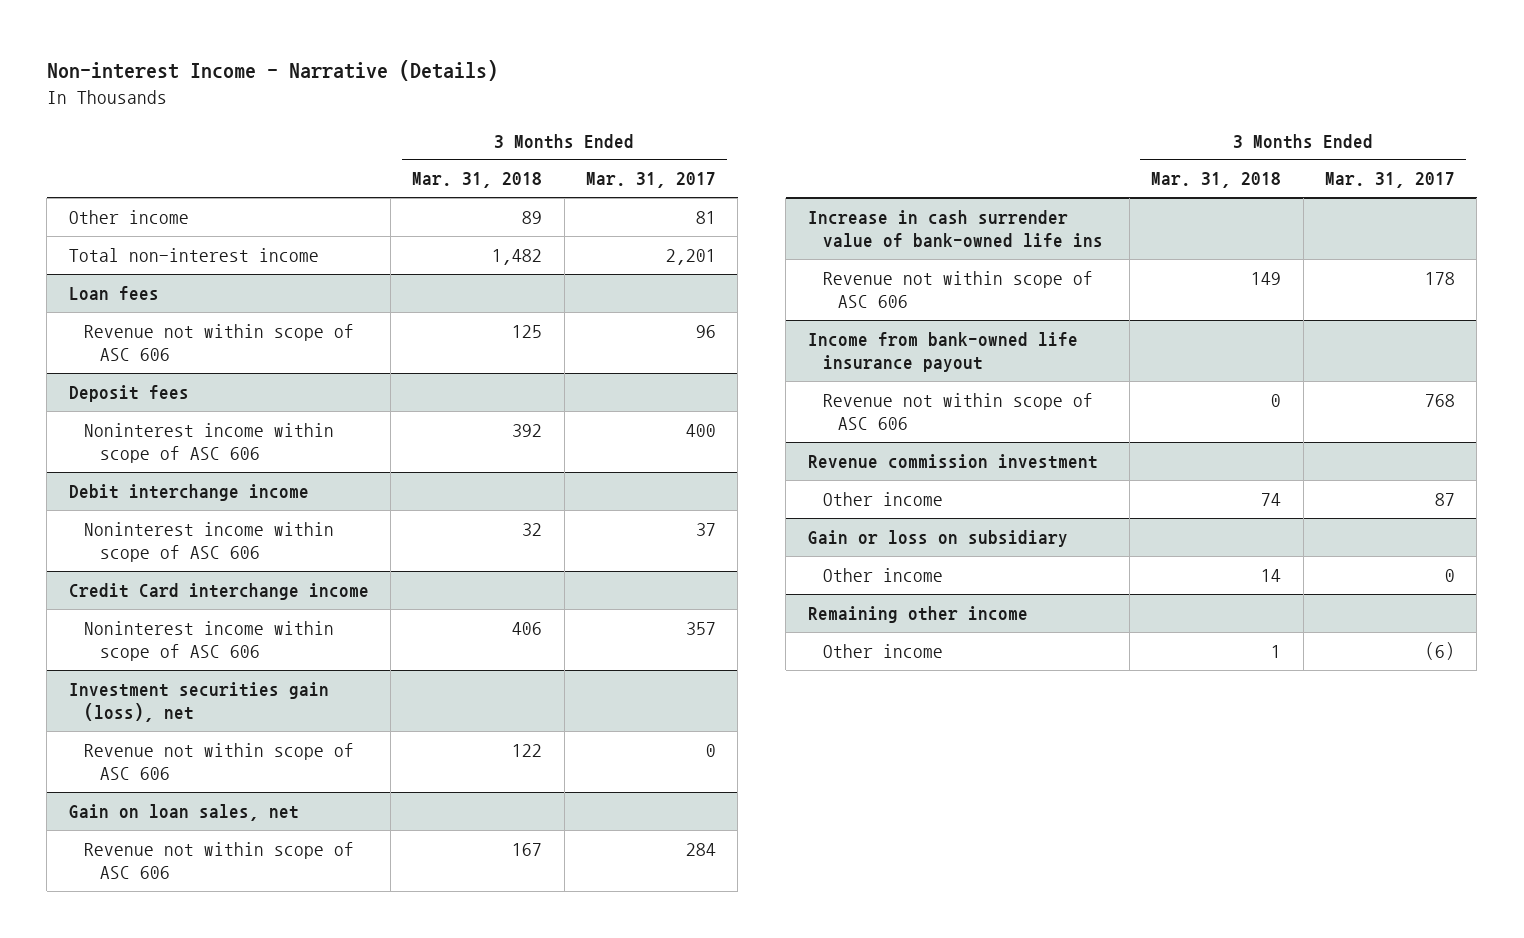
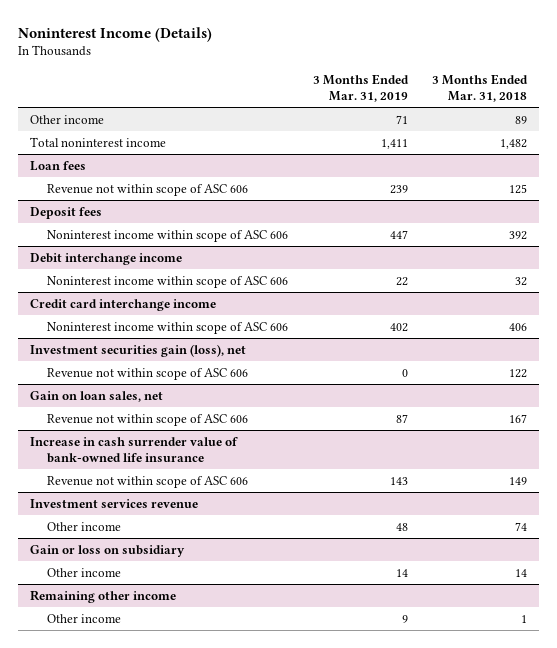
- Non-interest Income - Narrative (Details)
+ Noninterest Income (Details)
- | 3 Months Ended Mar. 31, 2018 | 3 Months Ended Mar. 31, 2017
+ | 3 Months Ended Mar. 31, 2019 | 3 Months Ended Mar. 31, 2018
- Total non-interest income | 1,482 | 2,201
+ Total noninterest income | 1,411 | 1,482
- Credit Card interchange income
+ Credit card interchange income
- Increase in cash surrender value of bank-owned life ins
+ Increase in cash surrender value of bank-owned life insurance
- Income from bank-owned life insurance payout
- Revenue not within scope of ASC 606 | 0 | 768
- Revenue commission investment
+ Investment services revenue

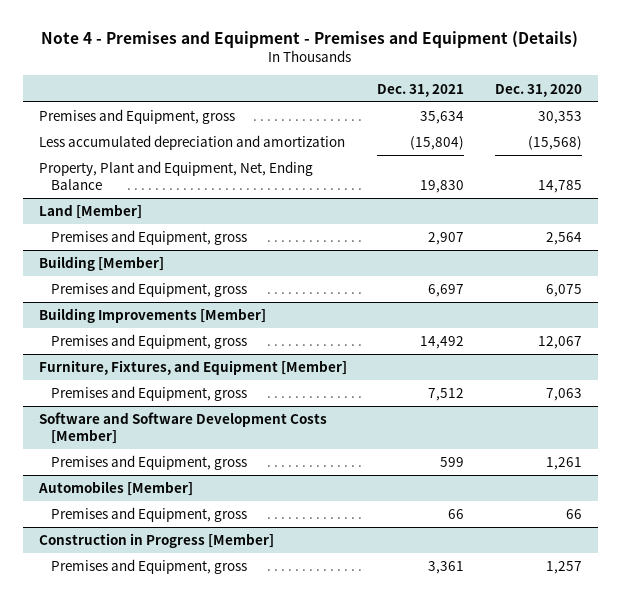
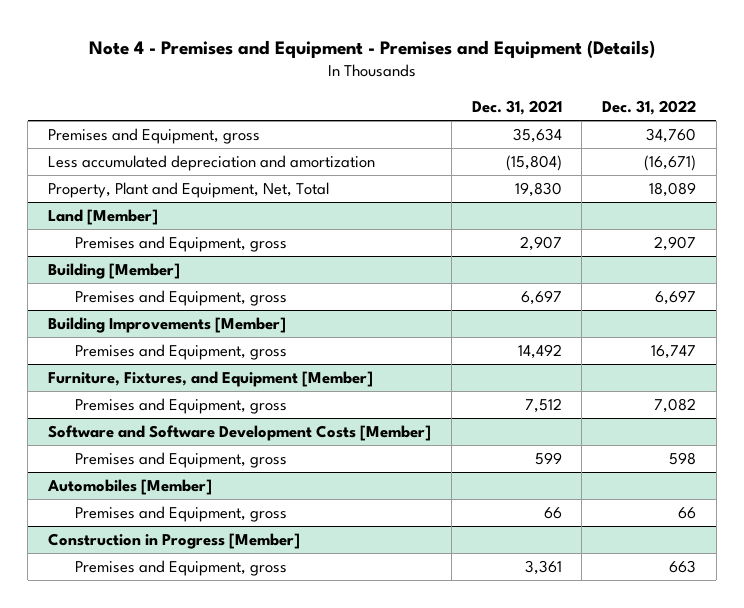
- | Dec. 31, 2021 | Dec. 31, 2020
+ | Dec. 31, 2021 | Dec. 31, 2022
- Property, Plant and Equipment, Net, Ending Balance | 19,830 | 14,785
+ Property, Plant and Equipment, Net, Total | 19,830 | 18,089

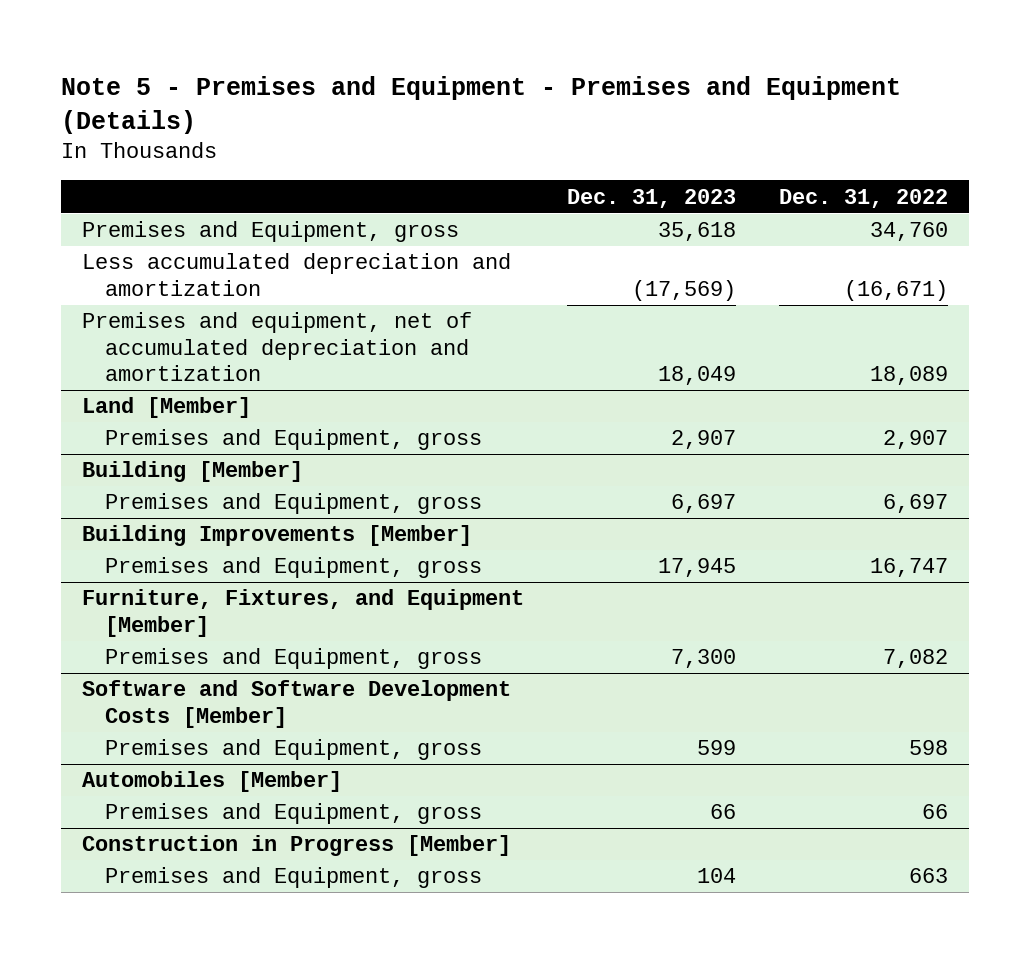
- Note 4 - Premises and Equipment - Premises and Equipment (Details)
+ Note 5 - Premises and Equipment - Premises and Equipment (Details)
- | Dec. 31, 2021 | Dec. 31, 2022
+ | Dec. 31, 2023 | Dec. 31, 2022
- Property, Plant and Equipment, Net, Total | 19,830 | 18,089
+ Premises and equipment, net of accumulated depreciation and amortization | 18,049 | 18,089

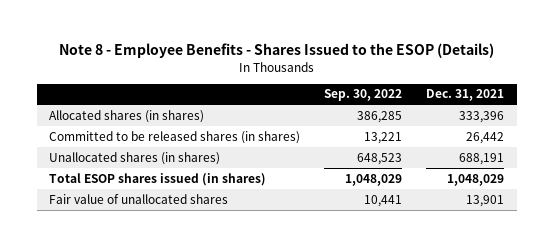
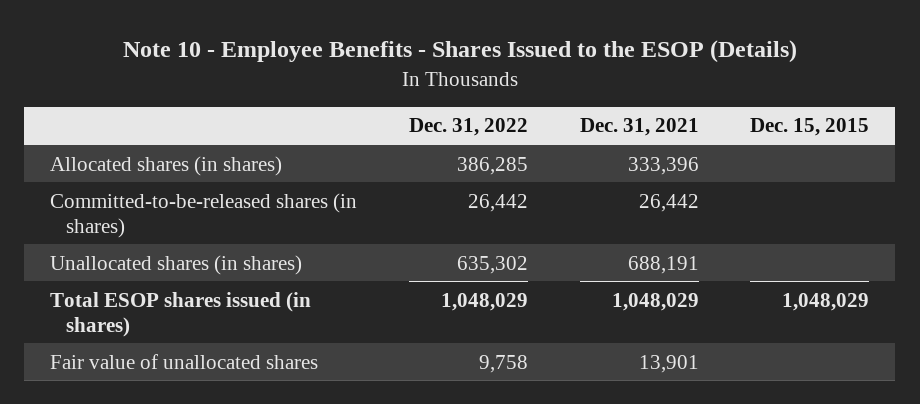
- Note 8 - Employee Benefits - Shares Issued to the ESOP (Details)
+ Note 10 - Employee Benefits - Shares Issued to the ESOP (Details)
- | Sep. 30, 2022 | Dec. 31, 2021
+ | Dec. 31, 2022 | Dec. 31, 2021 | Dec. 15, 2015
- Committed to be released shares (in shares) | 13,221 | 26,442
+ Committed-to-be-released shares (in shares) | 26,442 | 26,442 |

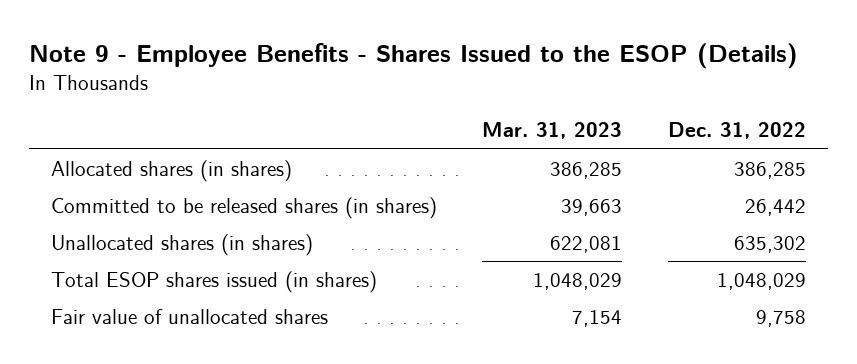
- Note 10 - Employee Benefits - Shares Issued to the ESOP (Details)
+ Note 9 - Employee Benefits - Shares Issued to the ESOP (Details)
- | Dec. 31, 2022 | Dec. 31, 2021 | Dec. 15, 2015
+ | Mar. 31, 2023 | Dec. 31, 2022
- Committed-to-be-released shares (in shares) | 26,442 | 26,442 |
+ Committed to be released shares (in shares) | 39,663 | 26,442

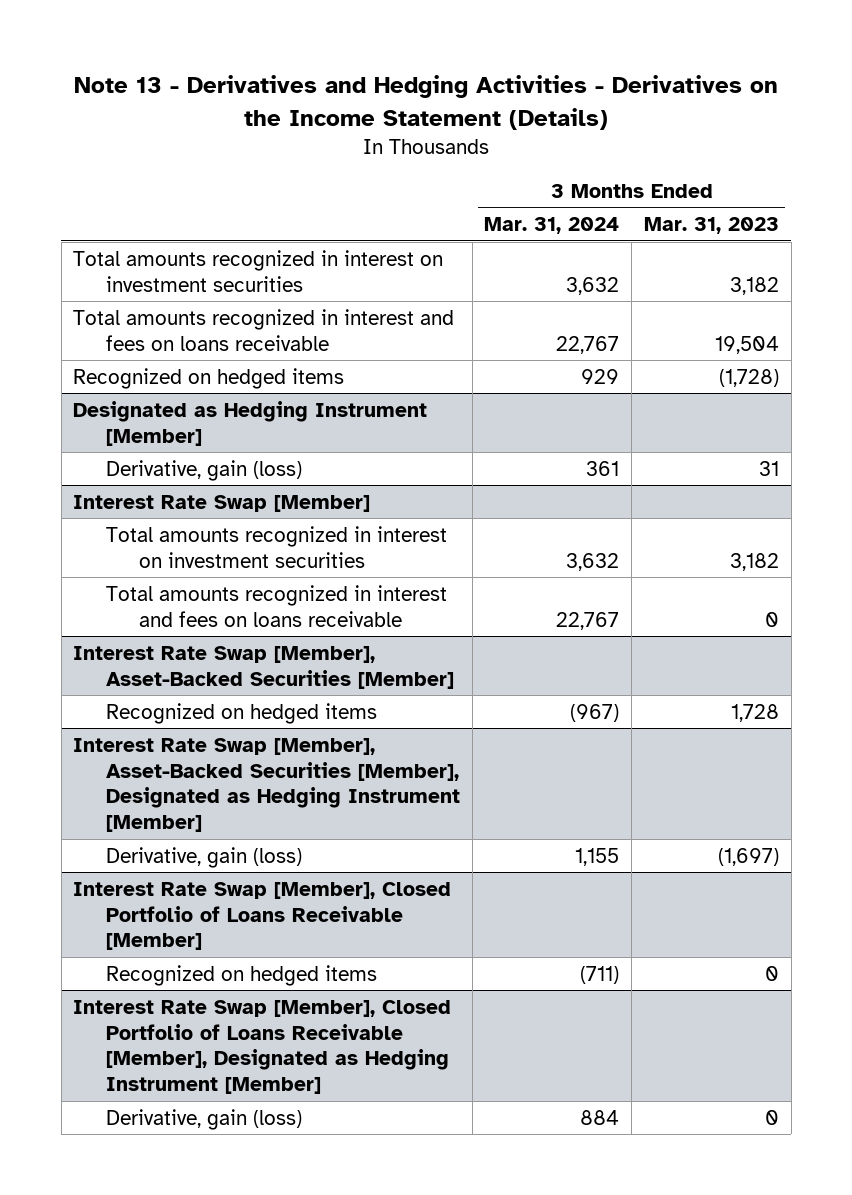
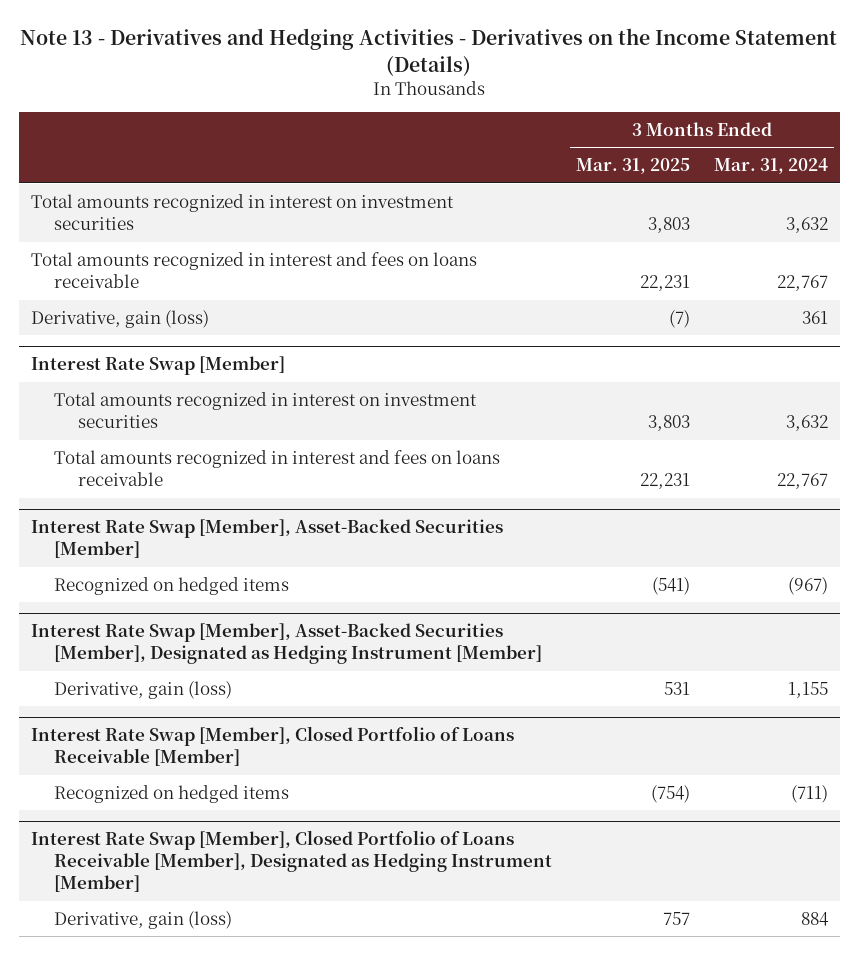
- | 3 Months Ended Mar. 31, 2024 | 3 Months Ended Mar. 31, 2023
+ | 3 Months Ended Mar. 31, 2025 | 3 Months Ended Mar. 31, 2024
- Recognized on hedged items | 929 | (1,728)
- Designated as Hedging Instrument [Member]

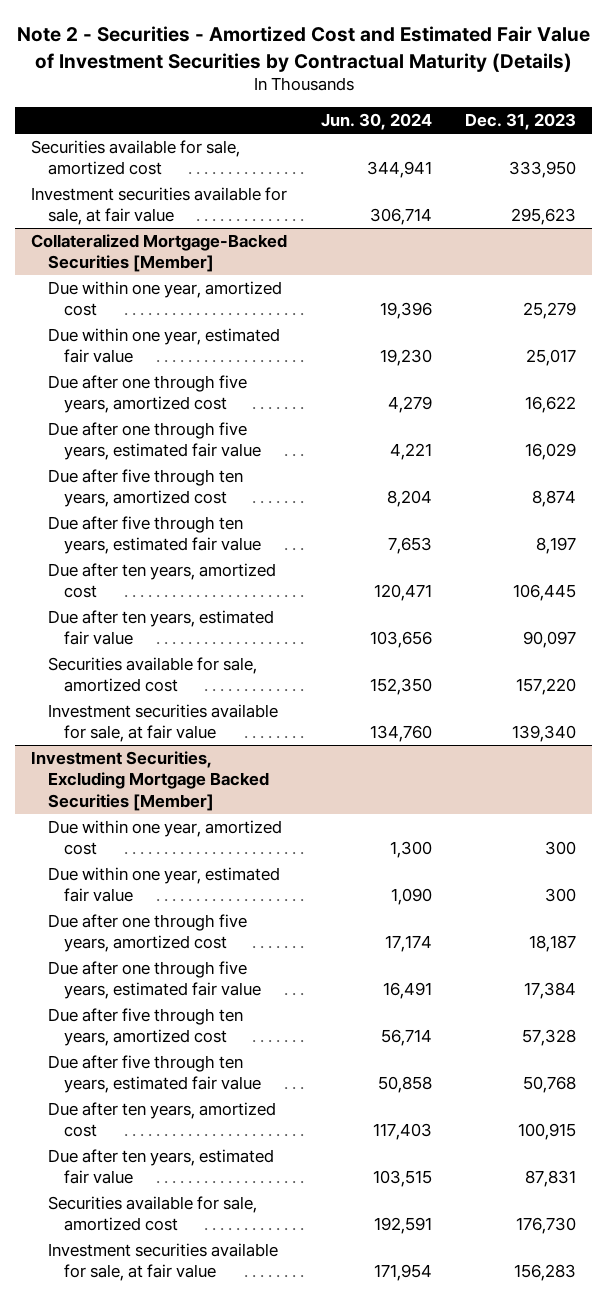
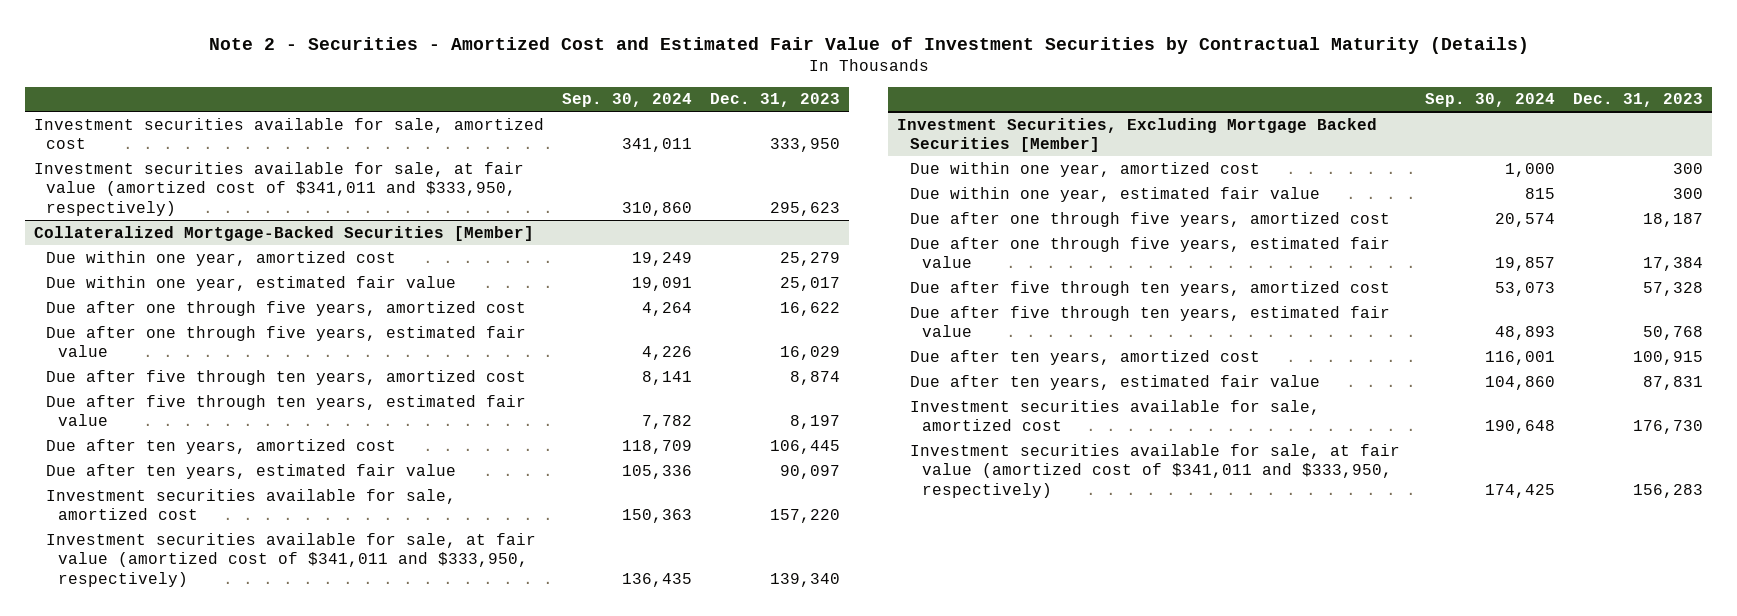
- | Jun. 30, 2024 | Dec. 31, 2023
+ | Sep. 30, 2024 | Dec. 31, 2023
- Securities available for sale, amortized cost | 344,941 | 333,950
- Investment securities available for sale, at fair value | 306,714 | 295,623
+ Investment securities available for sale, amortized cost | 341,011 | 333,950
+ Investment securities available for sale, at fair value (amortized cost of $341,011 and $333,950, respectively) | 310,860 | 295,623
@ Collateralized Mortgage-Backed Securities [Member]
- Securities available for sale, amortized cost | 152,350 | 157,220
- Investment securities available for sale, at fair value | 134,760 | 139,340
+ Investment securities available for sale, amortized cost | 150,363 | 157,220
+ Investment securities available for sale, at fair value (amortized cost of $341,011 and $333,950, respectively) | 136,435 | 139,340
@ Investment Securities, Excluding Mortgage Backed Securities [Member]
- Securities available for sale, amortized cost | 192,591 | 176,730
- Investment securities available for sale, at fair value | 171,954 | 156,283
+ Investment securities available for sale, amortized cost | 190,648 | 176,730
+ Investment securities available for sale, at fair value (amortized cost of $341,011 and $333,950, respectively) | 174,425 | 156,283

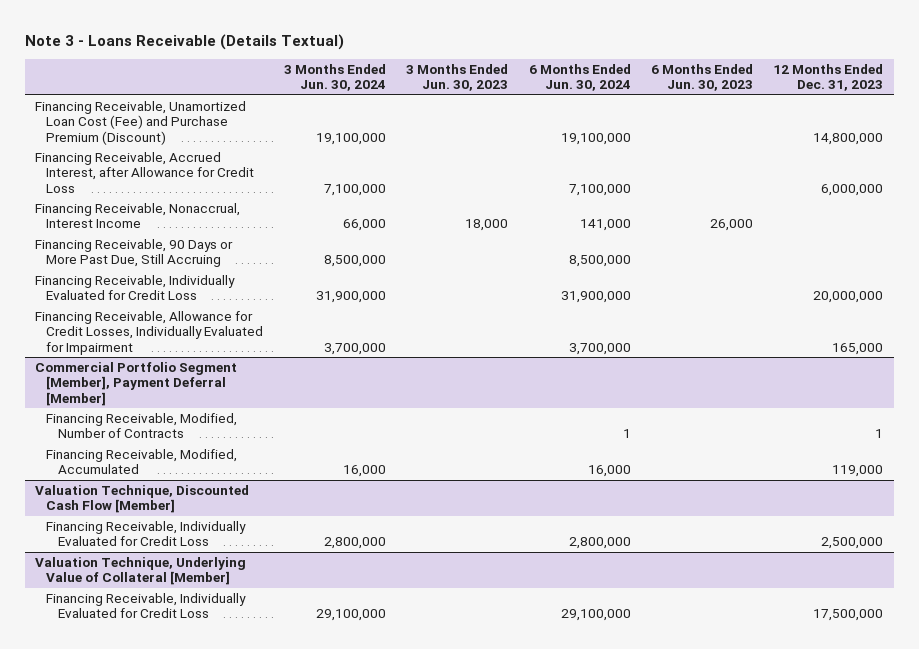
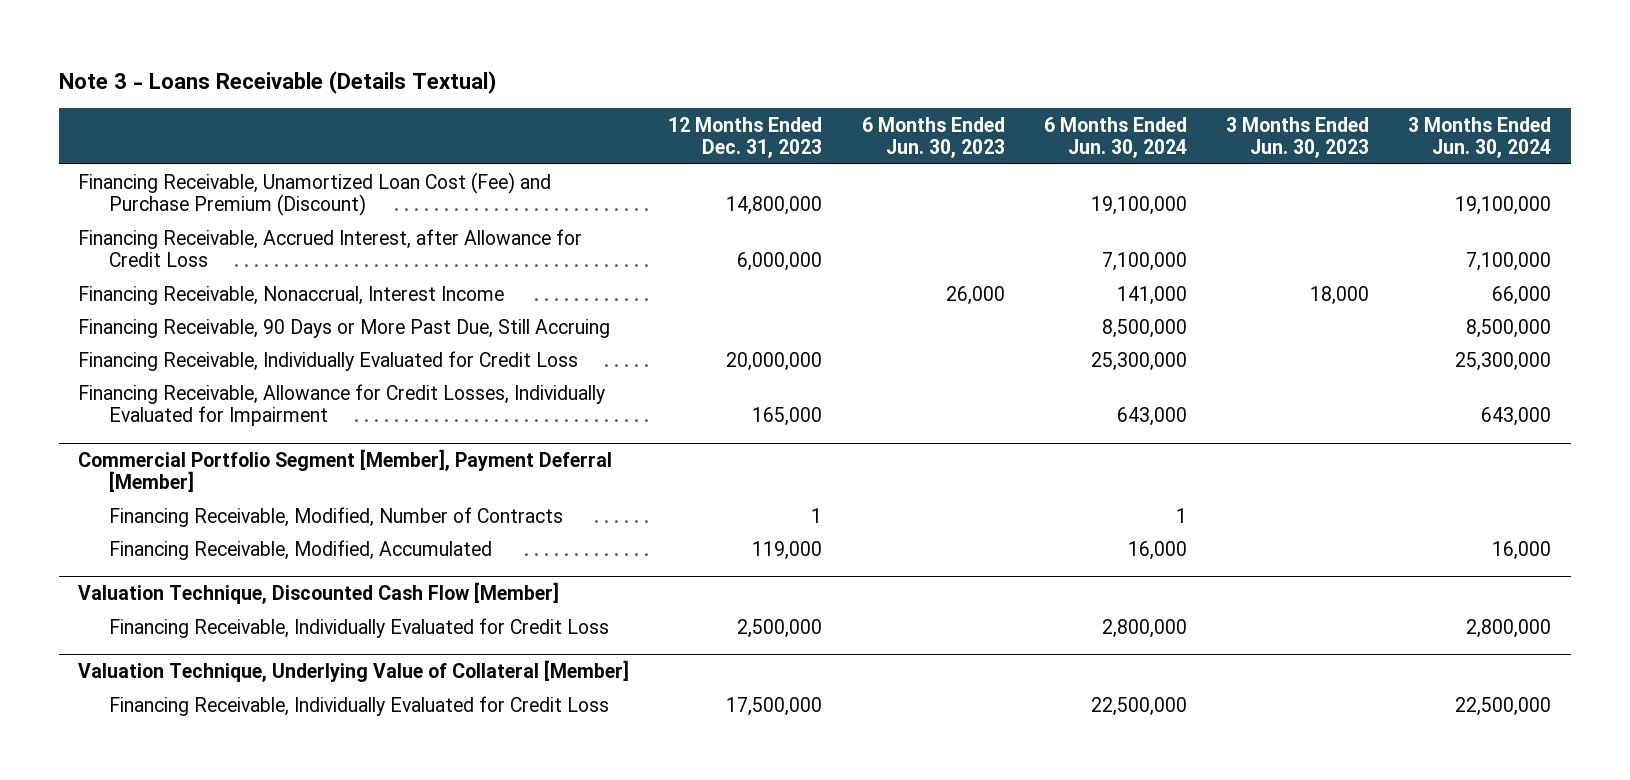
- | 3 Months Ended Jun. 30, 2024 | 3 Months Ended Jun. 30, 2023 | 6 Months Ended Jun. 30, 2024 | 6 Months Ended Jun. 30, 2023 | 12 Months Ended Dec. 31, 2023
+ | 12 Months Ended Dec. 31, 2023 | 6 Months Ended Jun. 30, 2023 | 6 Months Ended Jun. 30, 2024 | 3 Months Ended Jun. 30, 2023 | 3 Months Ended Jun. 30, 2024
- Financing Receivable, Individually Evaluated for Credit Loss | 31,900,000 | | 31,900,000 | | 20,000,000
- Financing Receivable, Allowance for Credit Losses, Individually Evaluated for Impairment | 3,700,000 | | 3,700,000 | | 165,000
+ Financing Receivable, Individually Evaluated for Credit Loss | 20,000,000 | | 25,300,000 | | 25,300,000
+ Financing Receivable, Allowance for Credit Losses, Individually Evaluated for Impairment | 165,000 | | 643,000 | | 643,000
@ Valuation Technique, Underlying Value of Collateral [Member]
- Financing Receivable, Individually Evaluated for Credit Loss | 29,100,000 | | 29,100,000 | | 17,500,000
+ Financing Receivable, Individually Evaluated for Credit Loss | 17,500,000 | | 22,500,000 | | 22,500,000

